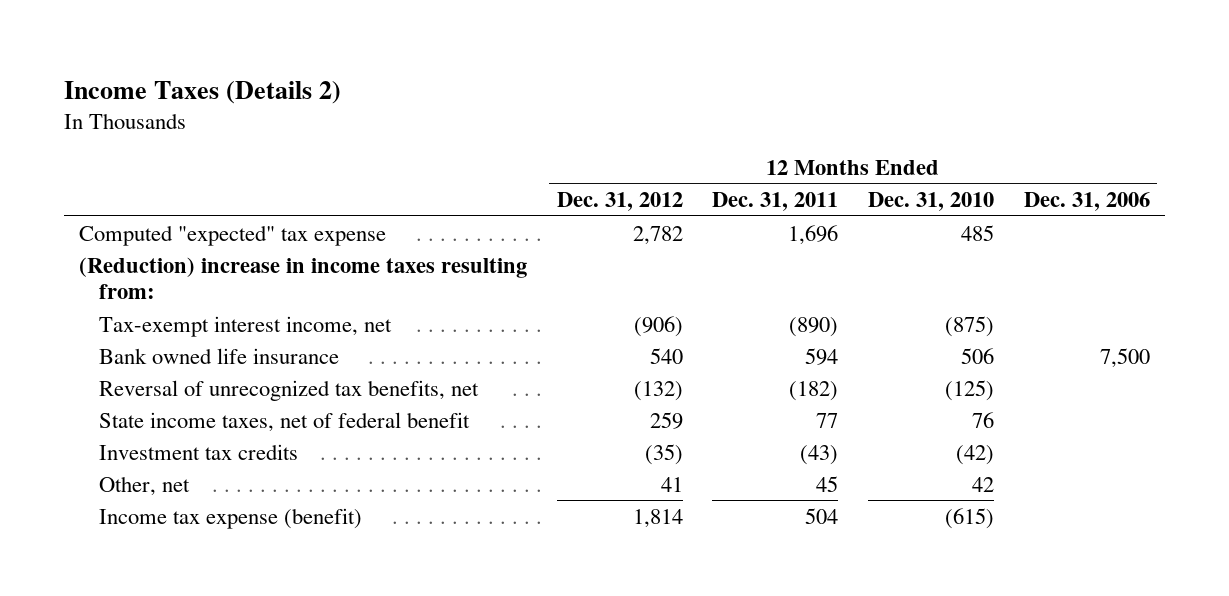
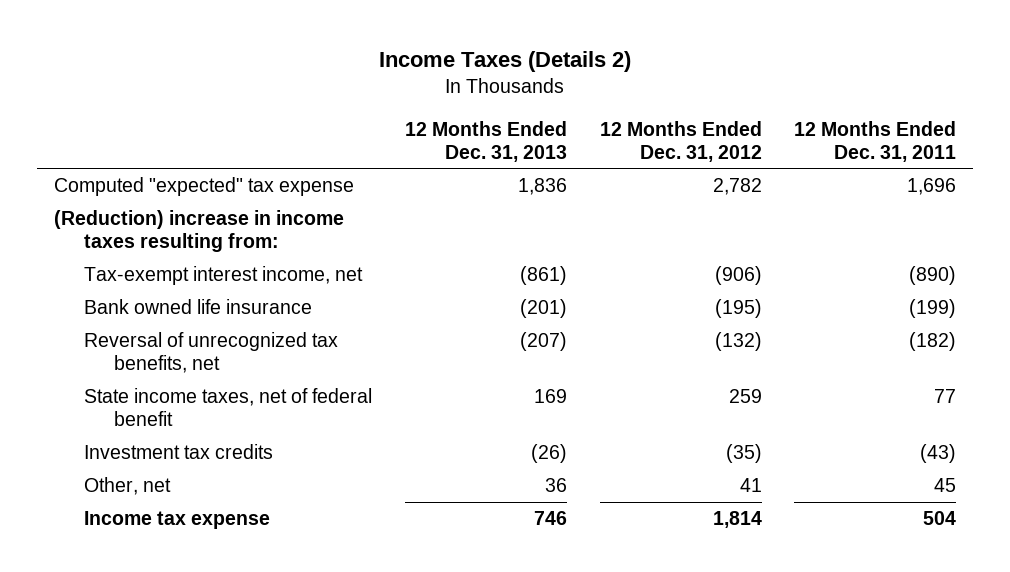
- | 12 Months Ended Dec. 31, 2012 | 12 Months Ended Dec. 31, 2011 | 12 Months Ended Dec. 31, 2010 | 12 Months Ended Dec. 31, 2006
+ | 12 Months Ended Dec. 31, 2013 | 12 Months Ended Dec. 31, 2012 | 12 Months Ended Dec. 31, 2011
- Bank owned life insurance | 540 | 594 | 506 | 7,500
+ Bank owned life insurance | (201) | (195) | (199)
- Income tax expense (benefit) | 1,814 | 504 | (615) |
+ Income tax expense | 746 | 1,814 | 504

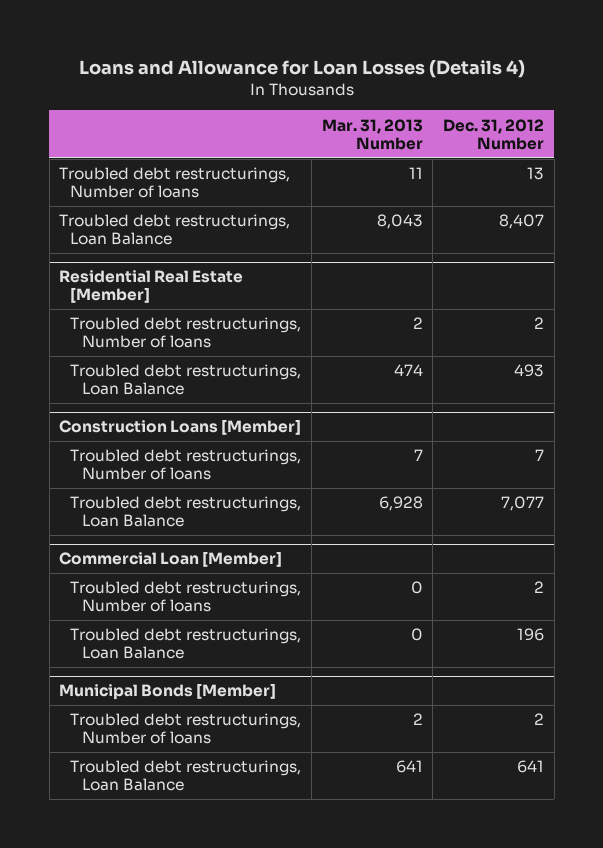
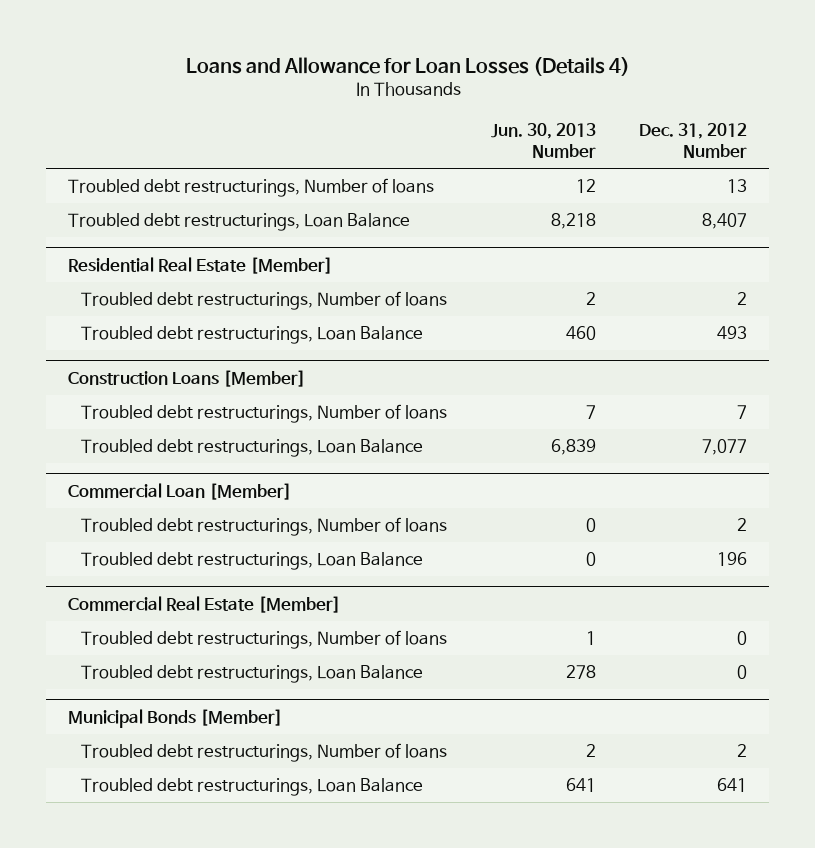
- | Mar. 31, 2013 Number | Dec. 31, 2012 Number
+ | Jun. 30, 2013 Number | Dec. 31, 2012 Number
+ Commercial Real Estate [Member]
+ Troubled debt restructurings, Number of loans | 1 | 0
+ Troubled debt restructurings, Loan Balance | 278 | 0

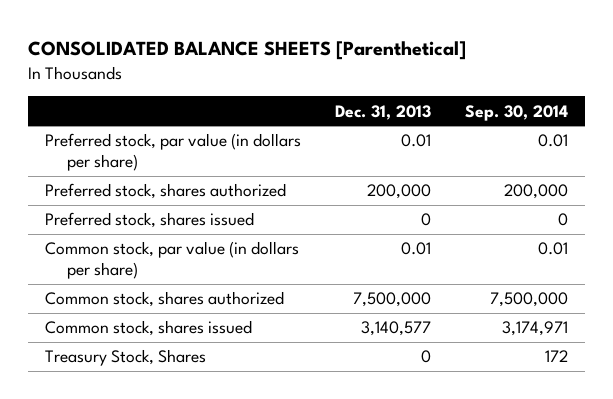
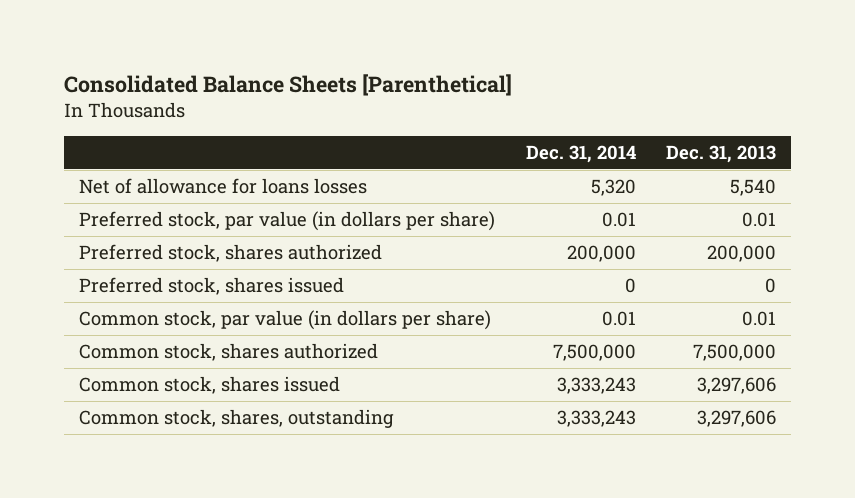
- CONSOLIDATED BALANCE SHEETS [Parenthetical]
+ Consolidated Balance Sheets [Parenthetical]
- | Dec. 31, 2013 | Sep. 30, 2014
+ | Dec. 31, 2014 | Dec. 31, 2013
+ Net of allowance for loans losses | 5,320 | 5,540
- Common stock, shares issued | 3,140,577 | 3,174,971
- Treasury Stock, Shares | 0 | 172
+ Common stock, shares issued | 3,333,243 | 3,297,606
+ Common stock, shares, outstanding | 3,333,243 | 3,297,606

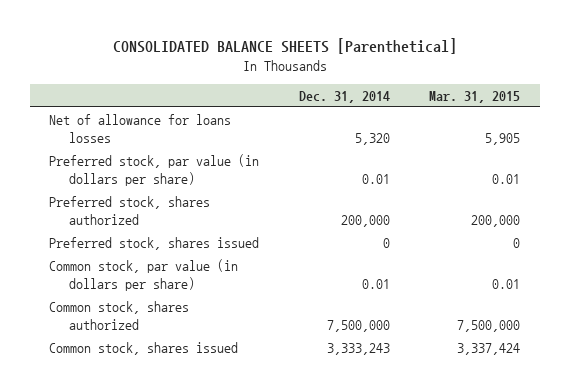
- Consolidated Balance Sheets [Parenthetical]
+ CONSOLIDATED BALANCE SHEETS [Parenthetical]
- | Dec. 31, 2014 | Dec. 31, 2013
+ | Dec. 31, 2014 | Mar. 31, 2015
- Common stock, shares, outstanding | 3,333,243 | 3,297,606

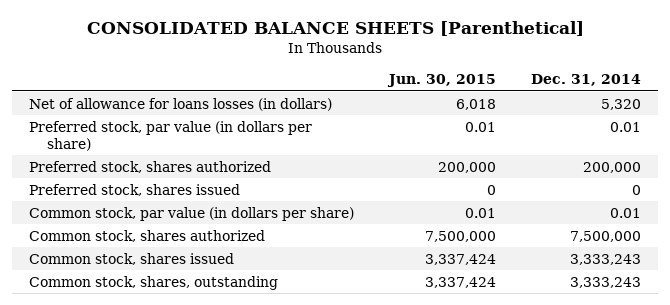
- | Dec. 31, 2014 | Mar. 31, 2015
+ | Jun. 30, 2015 | Dec. 31, 2014
- Net of allowance for loans losses | 5,320 | 5,905
+ Net of allowance for loans losses (in dollars) | 6,018 | 5,320
+ Common stock, shares, outstanding | 3,337,424 | 3,333,243

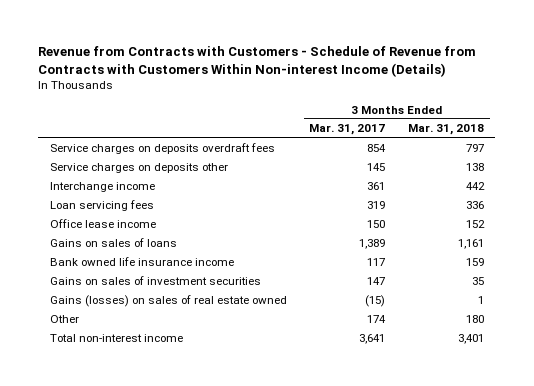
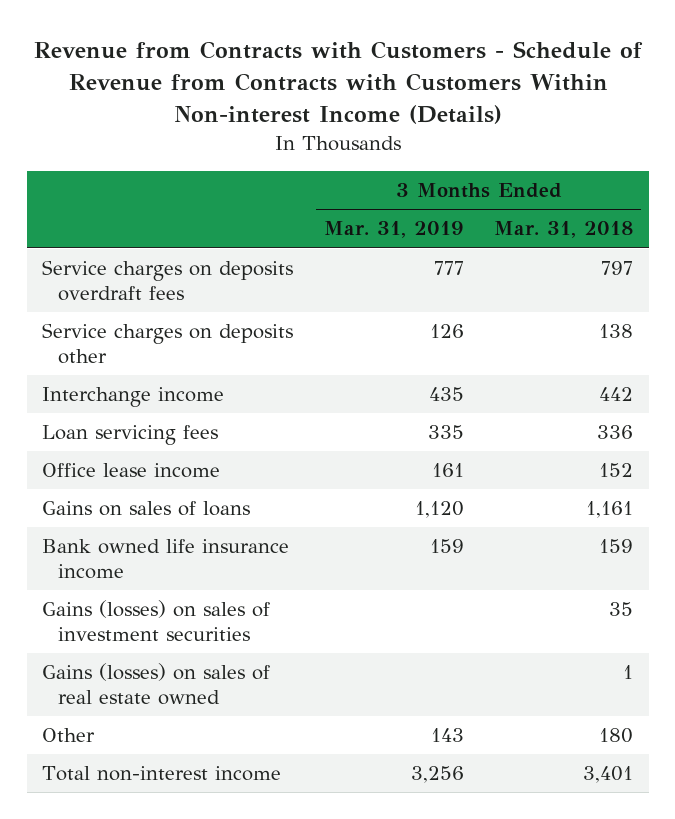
- | 3 Months Ended Mar. 31, 2017 | 3 Months Ended Mar. 31, 2018
+ | 3 Months Ended Mar. 31, 2019 | 3 Months Ended Mar. 31, 2018
- Gains on sales of investment securities | 147 | 35
+ Gains (losses) on sales of investment securities | | 35

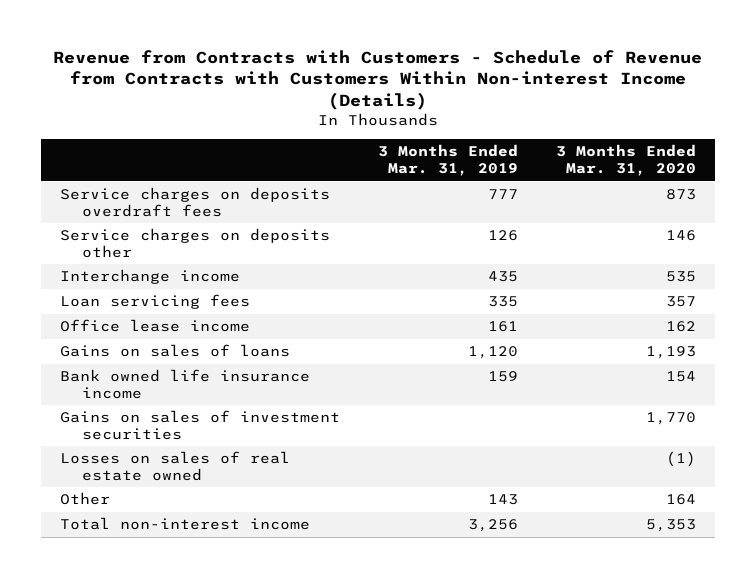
- | 3 Months Ended Mar. 31, 2019 | 3 Months Ended Mar. 31, 2018
+ | 3 Months Ended Mar. 31, 2019 | 3 Months Ended Mar. 31, 2020
- Gains (losses) on sales of investment securities | | 35
- Gains (losses) on sales of real estate owned | | 1
+ Gains on sales of investment securities | | 1,770
+ Losses on sales of real estate owned | | (1)

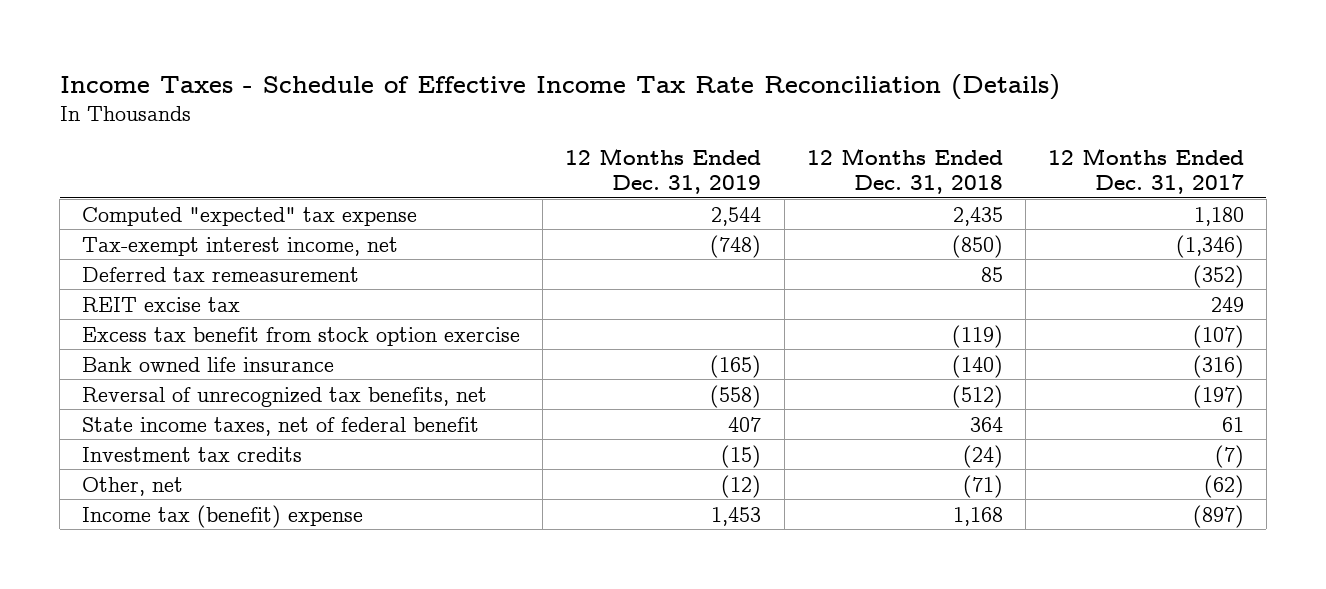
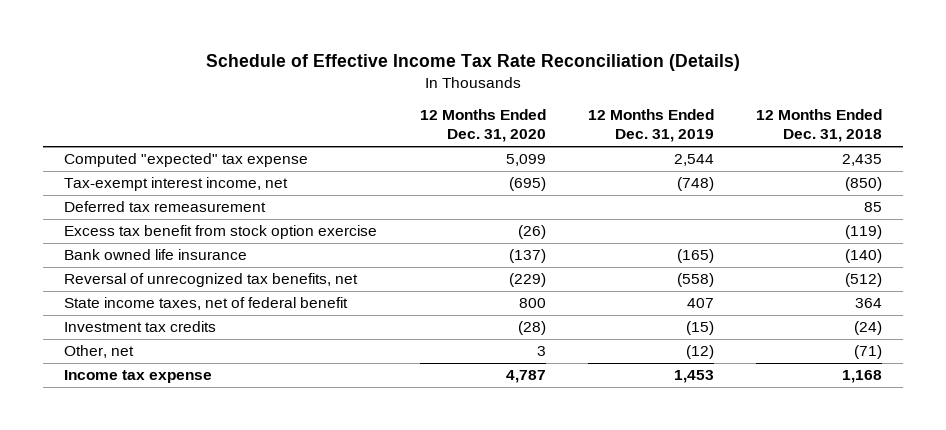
- Income Taxes - Schedule of Effective Income Tax Rate Reconciliation (Details)
+ Schedule of Effective Income Tax Rate Reconciliation (Details)
- | 12 Months Ended Dec. 31, 2019 | 12 Months Ended Dec. 31, 2018 | 12 Months Ended Dec. 31, 2017
+ | 12 Months Ended Dec. 31, 2020 | 12 Months Ended Dec. 31, 2019 | 12 Months Ended Dec. 31, 2018
- REIT excise tax | | | 249
- Income tax (benefit) expense | 1,453 | 1,168 | (897)
+ Income tax expense | 4,787 | 1,453 | 1,168

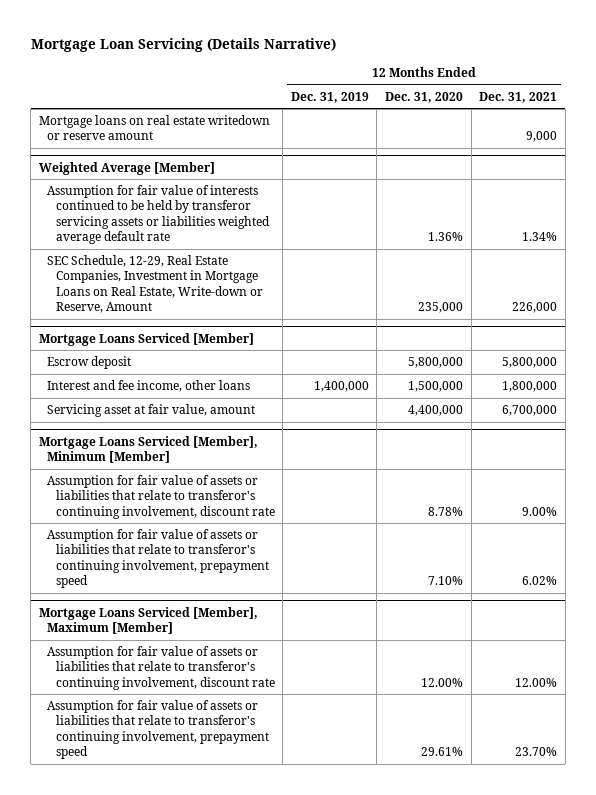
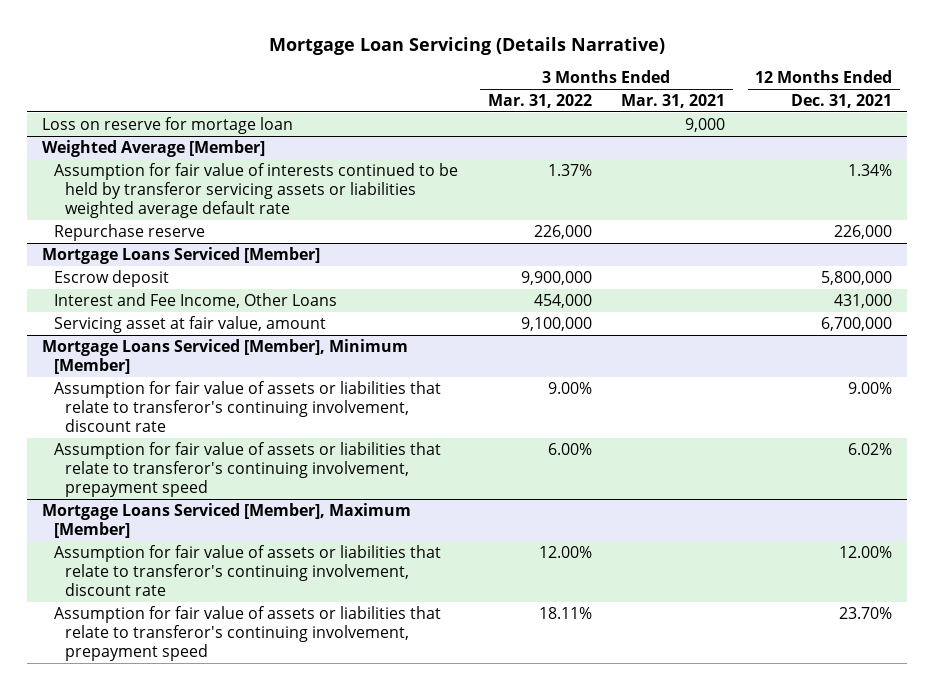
- | 12 Months Ended Dec. 31, 2019 | 12 Months Ended Dec. 31, 2020 | 12 Months Ended Dec. 31, 2021
+ | 3 Months Ended Mar. 31, 2022 | 3 Months Ended Mar. 31, 2021 | 12 Months Ended Dec. 31, 2021
- Mortgage loans on real estate writedown or reserve amount | | | 9,000
+ Loss on reserve for mortage loan | | 9,000 |
@ Weighted Average [Member]
- SEC Schedule, 12-29, Real Estate Companies, Investment in Mortgage Loans on Real Estate, Write-down or Reserve, Amount | | 235,000 | 226,000
+ Repurchase reserve | 226,000 | | 226,000
@ Mortgage Loans Serviced [Member]
- Interest and fee income, other loans | 1,400,000 | 1,500,000 | 1,800,000
+ Interest and Fee Income, Other Loans | 454,000 | | 431,000

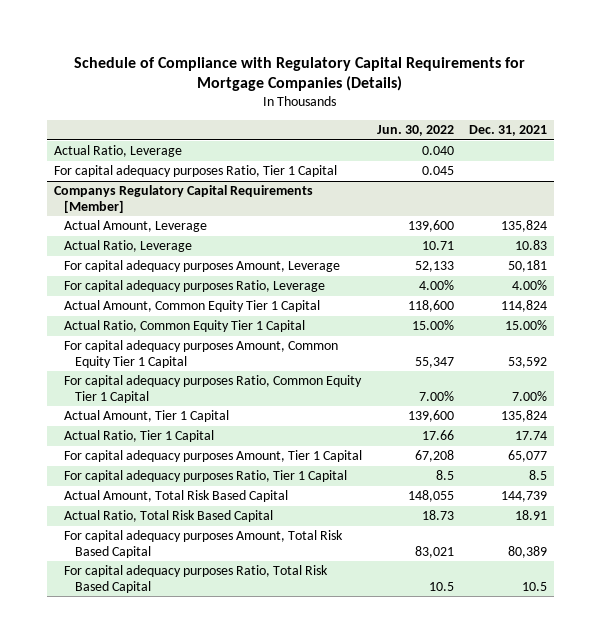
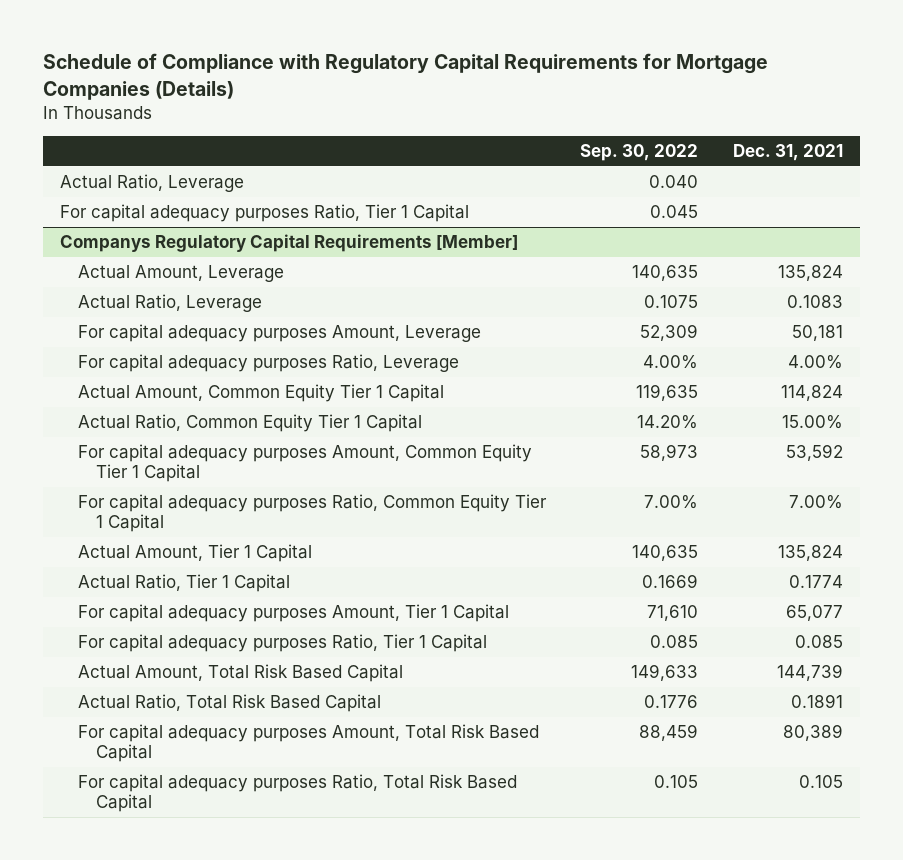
- | Jun. 30, 2022 | Dec. 31, 2021
+ | Sep. 30, 2022 | Dec. 31, 2021
@ Companys Regulatory Capital Requirements [Member]
- Actual Ratio, Leverage | 10.71 | 10.83
+ Actual Ratio, Leverage | 0.1075 | 0.1083
- Actual Ratio, Tier 1 Capital | 17.66 | 17.74
+ Actual Ratio, Tier 1 Capital | 0.1669 | 0.1774
- For capital adequacy purposes Ratio, Tier 1 Capital | 8.5 | 8.5
+ For capital adequacy purposes Ratio, Tier 1 Capital | 0.085 | 0.085
- Actual Ratio, Total Risk Based Capital | 18.73 | 18.91
+ Actual Ratio, Total Risk Based Capital | 0.1776 | 0.1891
- For capital adequacy purposes Ratio, Total Risk Based Capital | 10.5 | 10.5
+ For capital adequacy purposes Ratio, Total Risk Based Capital | 0.105 | 0.105

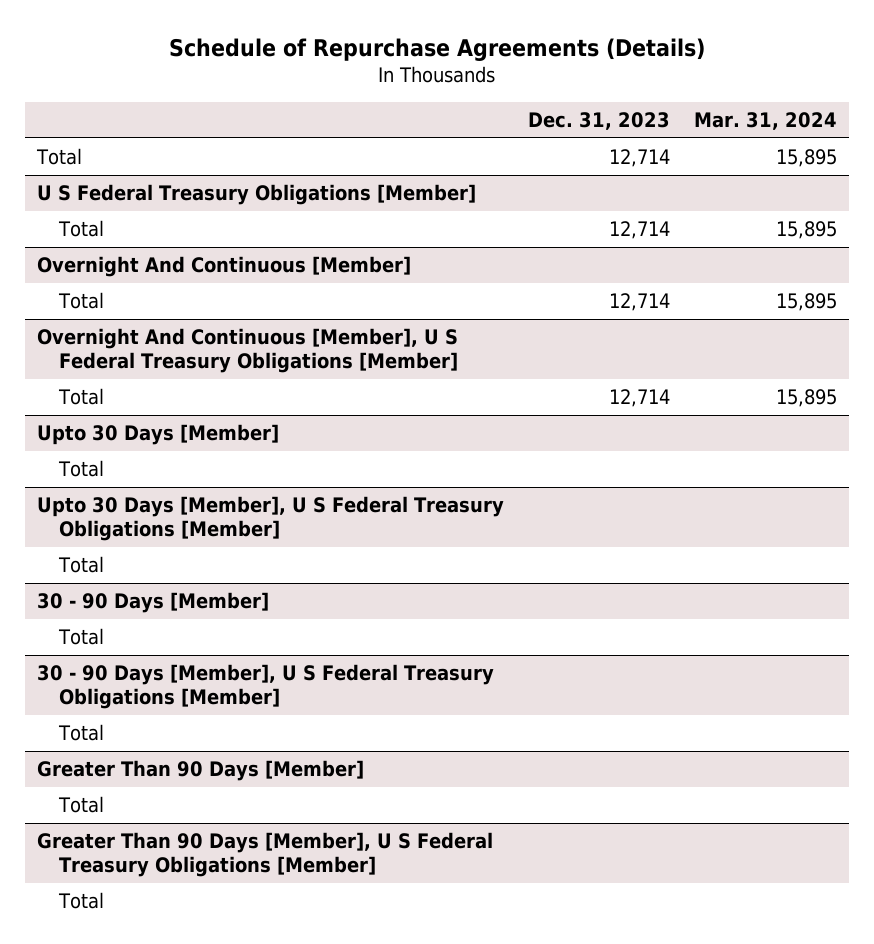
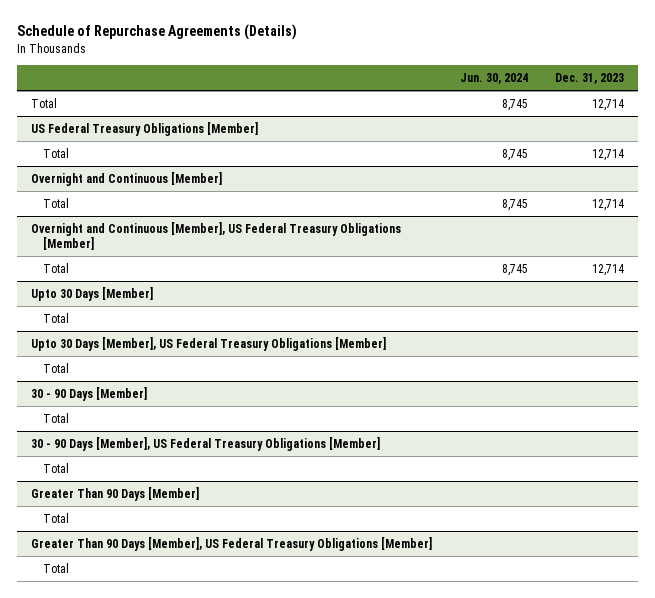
- | Dec. 31, 2023 | Mar. 31, 2024
+ | Jun. 30, 2024 | Dec. 31, 2023
- U S Federal Treasury Obligations [Member]
+ US Federal Treasury Obligations [Member]
- Overnight And Continuous [Member]
+ Overnight and Continuous [Member]
- Overnight And Continuous [Member], U S Federal Treasury Obligations [Member]
+ Overnight and Continuous [Member], US Federal Treasury Obligations [Member]
- Upto 30 Days [Member], U S Federal Treasury Obligations [Member]
+ Upto 30 Days [Member], US Federal Treasury Obligations [Member]
- 30 - 90 Days [Member], U S Federal Treasury Obligations [Member]
+ 30 - 90 Days [Member], US Federal Treasury Obligations [Member]
- Greater Than 90 Days [Member], U S Federal Treasury Obligations [Member]
+ Greater Than 90 Days [Member], US Federal Treasury Obligations [Member]

